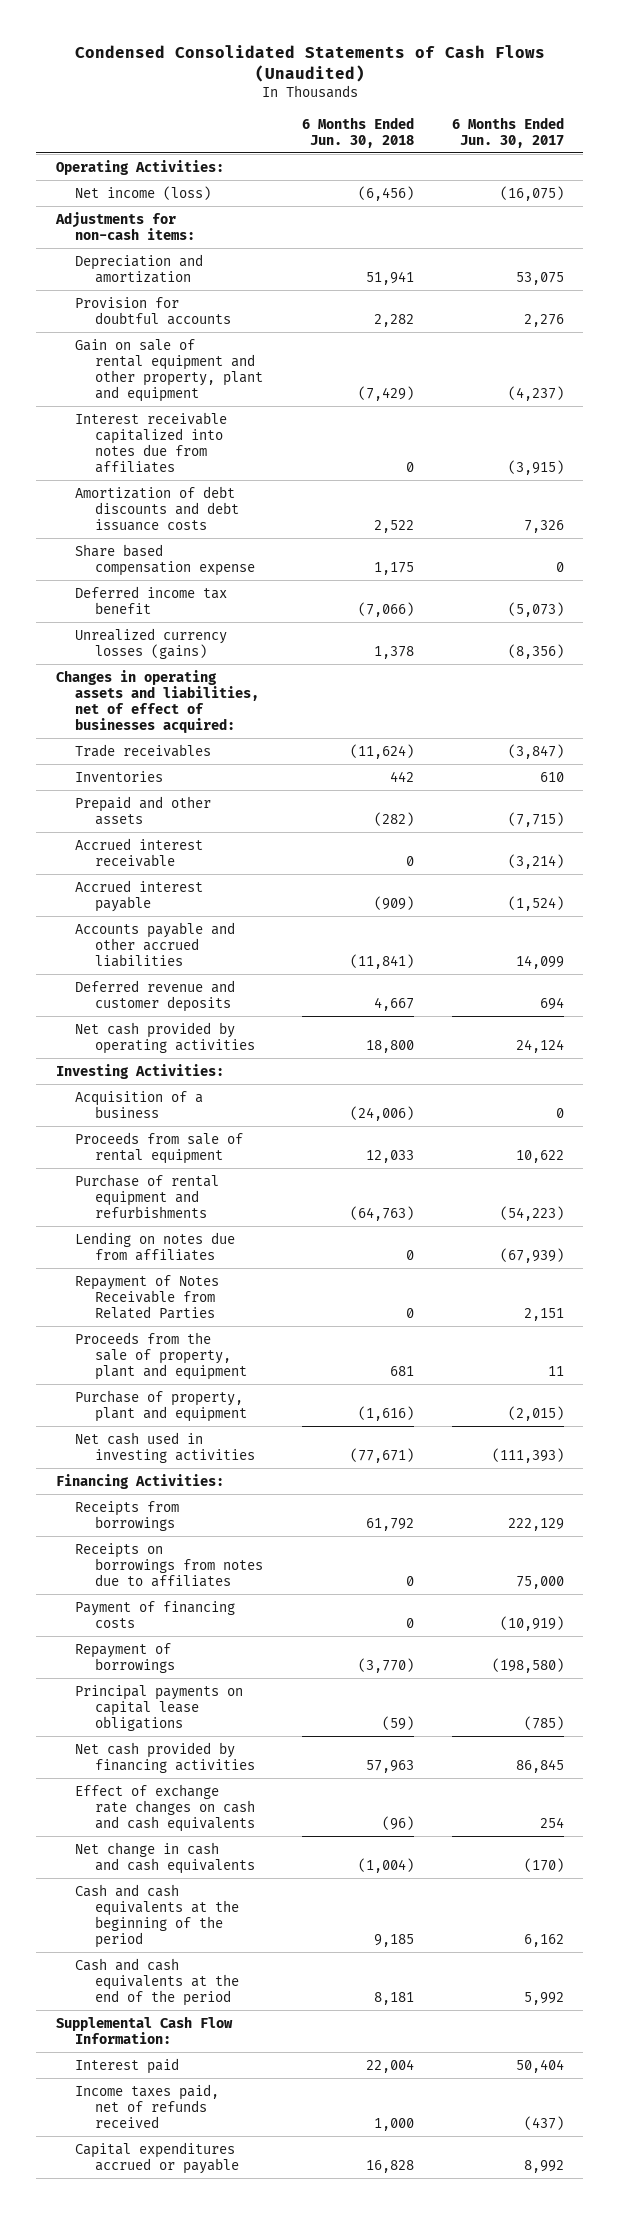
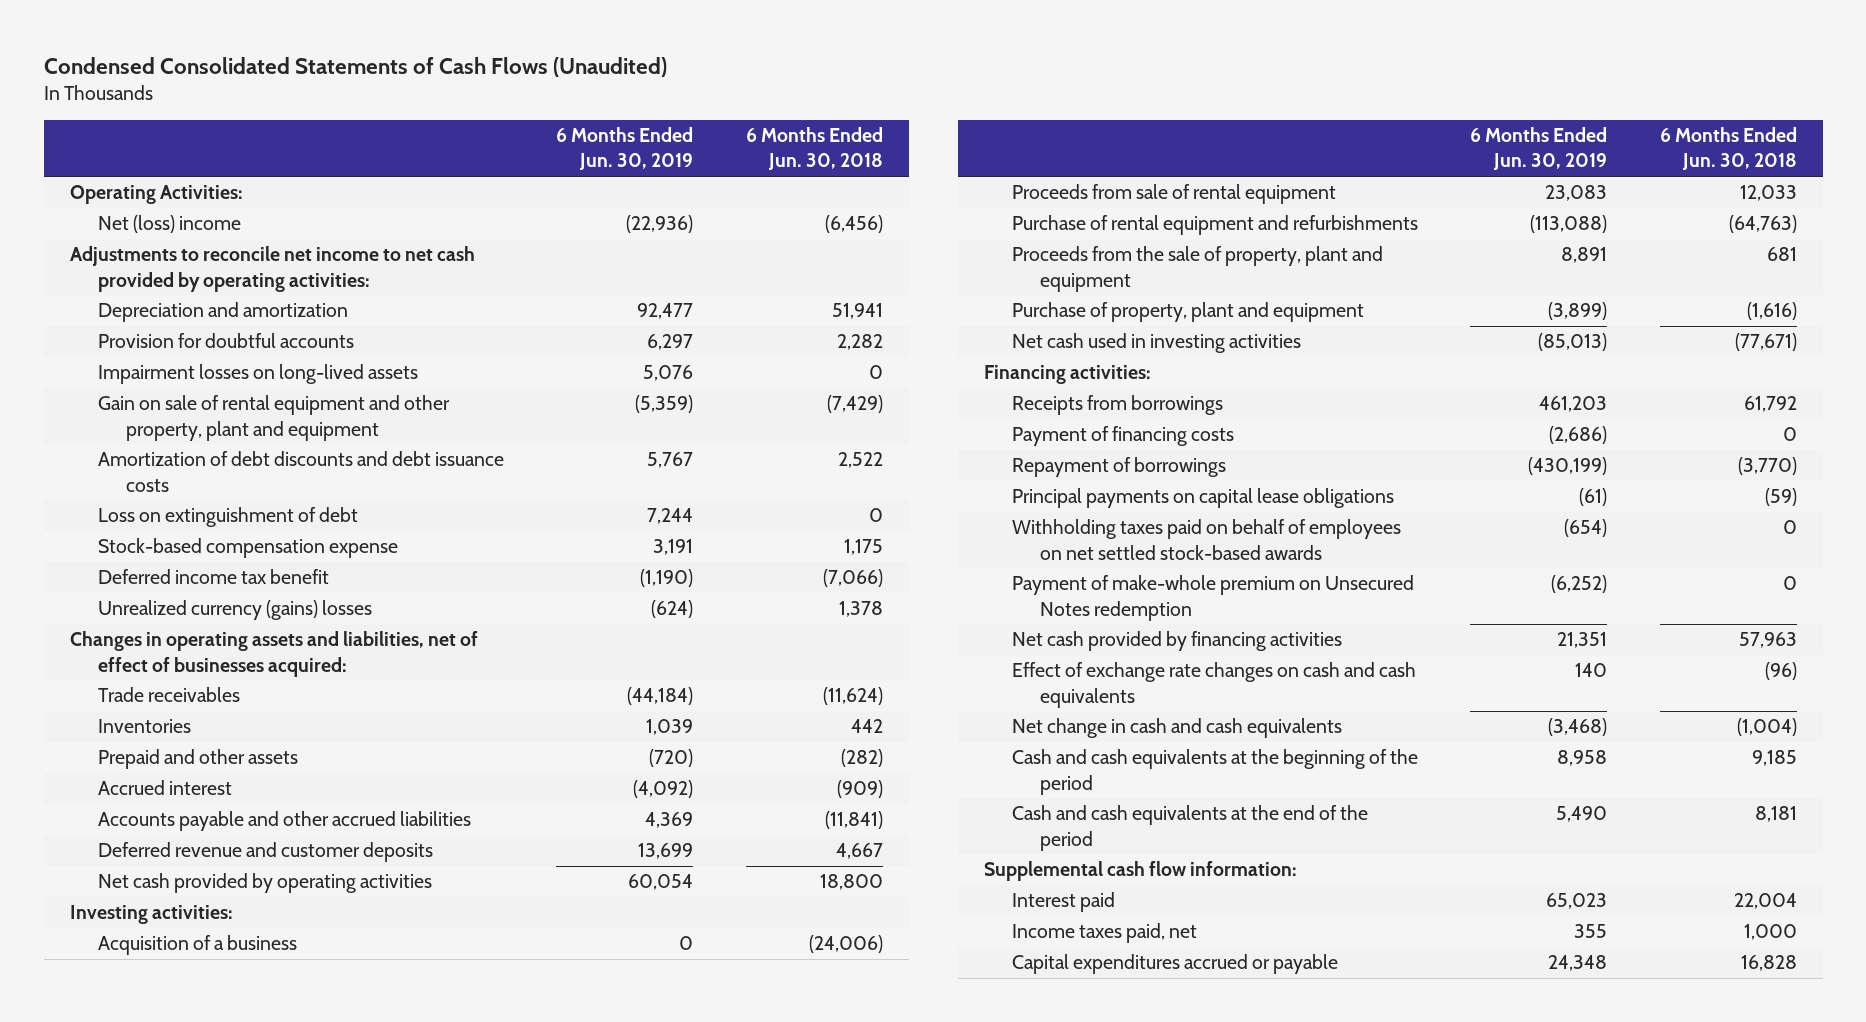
- | 6 Months Ended Jun. 30, 2018 | 6 Months Ended Jun. 30, 2017
+ | 6 Months Ended Jun. 30, 2019 | 6 Months Ended Jun. 30, 2018
- Net income (loss) | (6,456) | (16,075)
- Adjustments for non-cash items:
+ Net (loss) income | (22,936) | (6,456)
+ Adjustments to reconcile net income to net cash provided by operating activities:
+ Impairment losses on long-lived assets | 5,076 | 0
- Interest receivable capitalized into notes due from affiliates | 0 | (3,915)
- Share based compensation expense | 1,175 | 0
+ Loss on extinguishment of debt | 7,244 | 0
+ Stock-based compensation expense | 3,191 | 1,175
- Unrealized currency losses (gains) | 1,378 | (8,356)
+ Unrealized currency (gains) losses | (624) | 1,378
- Accrued interest receivable | 0 | (3,214)
- Accrued interest payable | (909) | (1,524)
+ Accrued interest | (4,092) | (909)
- Investing Activities:
+ Investing activities:
- Lending on notes due from affiliates | 0 | (67,939)
- Repayment of Notes Receivable from Related Parties | 0 | 2,151
- Financing Activities:
+ Financing activities:
- Receipts on borrowings from notes due to affiliates | 0 | 75,000
+ Withholding taxes paid on behalf of employees on net settled stock-based awards | (654) | 0
+ Payment of make-whole premium on Unsecured Notes redemption | (6,252) | 0
- Supplemental Cash Flow Information:
+ Supplemental cash flow information:
- Income taxes paid, net of refunds received | 1,000 | (437)
+ Income taxes paid, net | 355 | 1,000

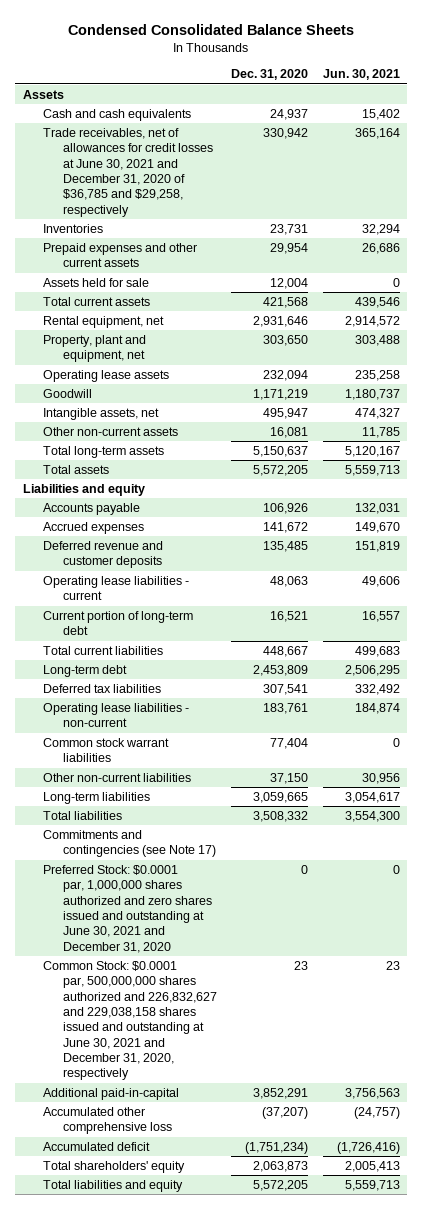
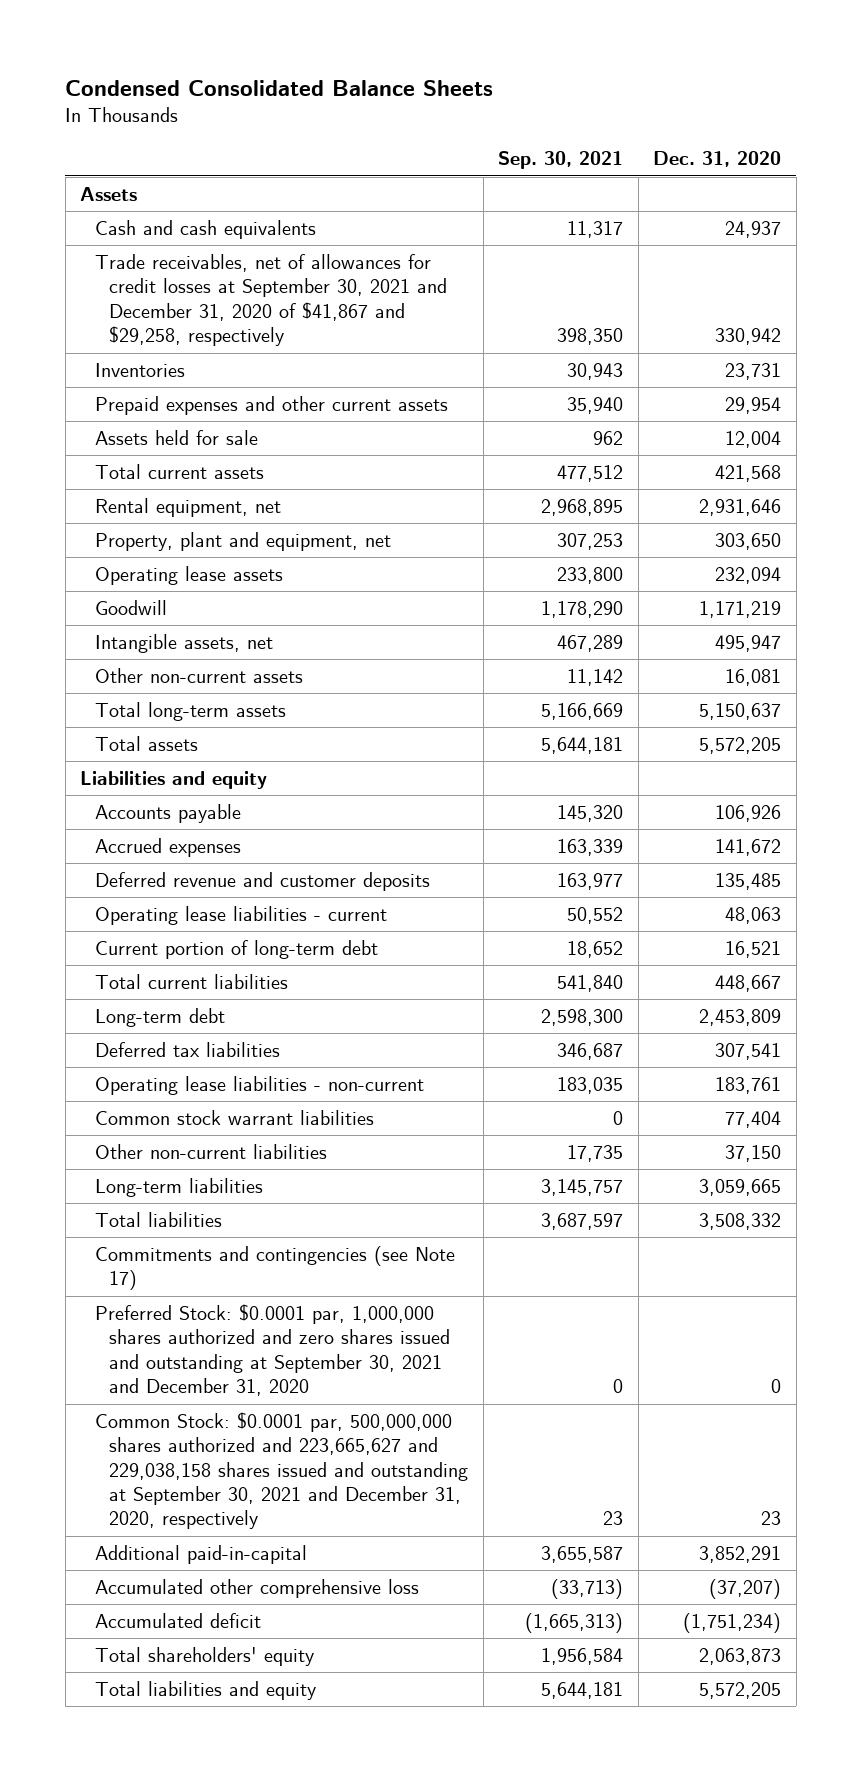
- | Dec. 31, 2020 | Jun. 30, 2021
+ | Sep. 30, 2021 | Dec. 31, 2020
- Trade receivables, net of allowances for credit losses at June 30, 2021 and December 31, 2020 of $36,785 and $29,258, respectively | 330,942 | 365,164
+ Trade receivables, net of allowances for credit losses at September 30, 2021 and December 31, 2020 of $41,867 and $29,258, respectively | 398,350 | 330,942
- Preferred Stock: $0.0001 par, 1,000,000 shares authorized and zero shares issued and outstanding at June 30, 2021 and December 31, 2020 | 0 | 0
- Common Stock: $0.0001 par, 500,000,000 shares authorized and 226,832,627 and 229,038,158 shares issued and outstanding at June 30, 2021 and December 31, 2020, respectively | 23 | 23
+ Preferred Stock: $0.0001 par, 1,000,000 shares authorized and zero shares issued and outstanding at September 30, 2021 and December 31, 2020 | 0 | 0
+ Common Stock: $0.0001 par, 500,000,000 shares authorized and 223,665,627 and 229,038,158 shares issued and outstanding at September 30, 2021 and December 31, 2020, respectively | 23 | 23

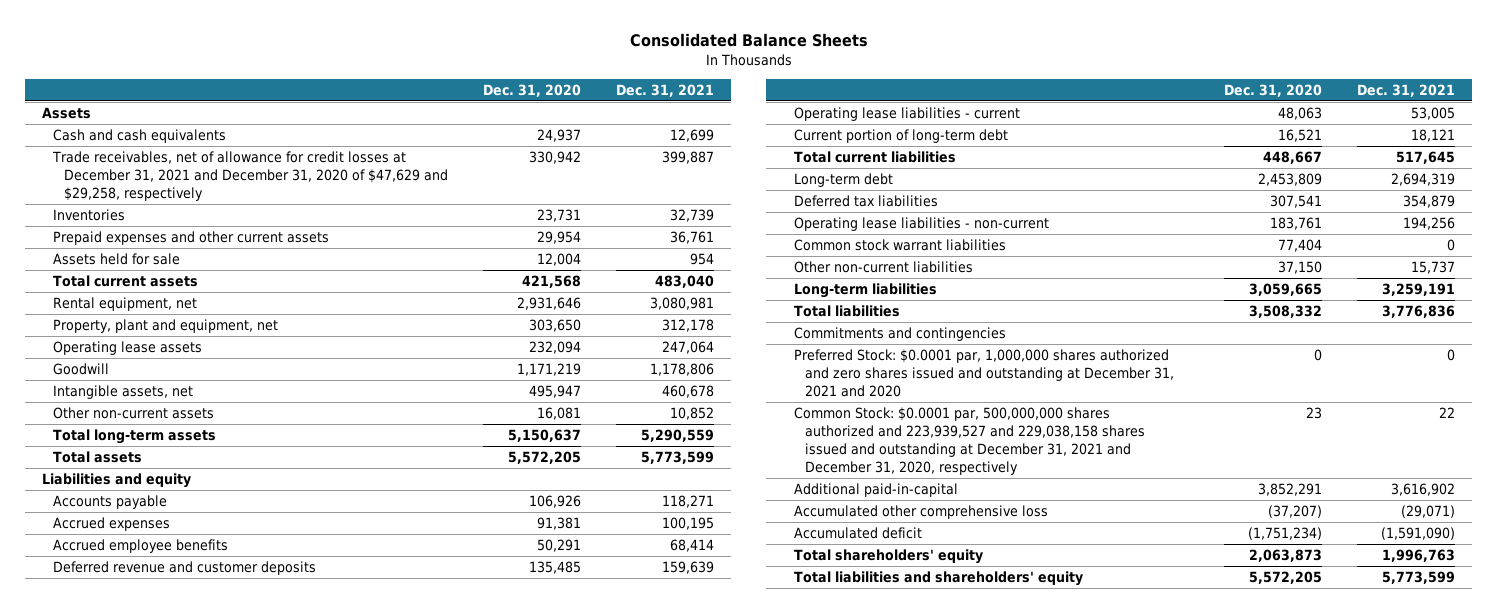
- Condensed Consolidated Balance Sheets
+ Consolidated Balance Sheets
- | Sep. 30, 2021 | Dec. 31, 2020
+ | Dec. 31, 2020 | Dec. 31, 2021
- Trade receivables, net of allowances for credit losses at September 30, 2021 and December 31, 2020 of $41,867 and $29,258, respectively | 398,350 | 330,942
+ Trade receivables, net of allowance for credit losses at December 31, 2021 and December 31, 2020 of $47,629 and $29,258, respectively | 330,942 | 399,887
- Accrued expenses | 163,339 | 141,672
+ Accrued expenses | 91,381 | 100,195
+ Accrued employee benefits | 50,291 | 68,414
- Commitments and contingencies (see Note 17)
- Preferred Stock: $0.0001 par, 1,000,000 shares authorized and zero shares issued and outstanding at September 30, 2021 and December 31, 2020 | 0 | 0
- Common Stock: $0.0001 par, 500,000,000 shares authorized and 223,665,627 and 229,038,158 shares issued and outstanding at September 30, 2021 and December 31, 2020, respectively | 23 | 23
+ Commitments and contingencies
+ Preferred Stock: $0.0001 par, 1,000,000 shares authorized and zero shares issued and outstanding at December 31, 2021 and 2020 | 0 | 0
+ Common Stock: $0.0001 par, 500,000,000 shares authorized and 223,939,527 and 229,038,158 shares issued and outstanding at December 31, 2021 and December 31, 2020, respectively | 23 | 22
- Total liabilities and equity | 5,644,181 | 5,572,205
+ Total liabilities and shareholders' equity | 5,572,205 | 5,773,599

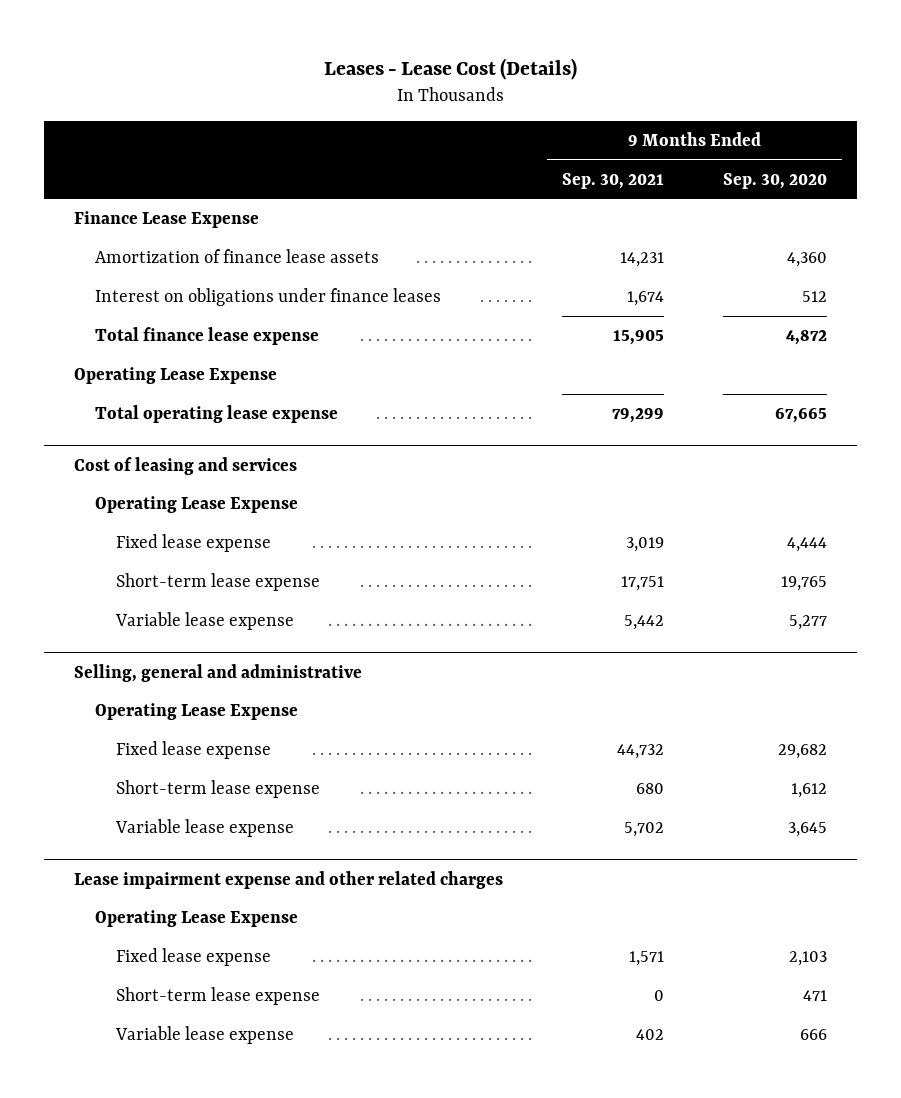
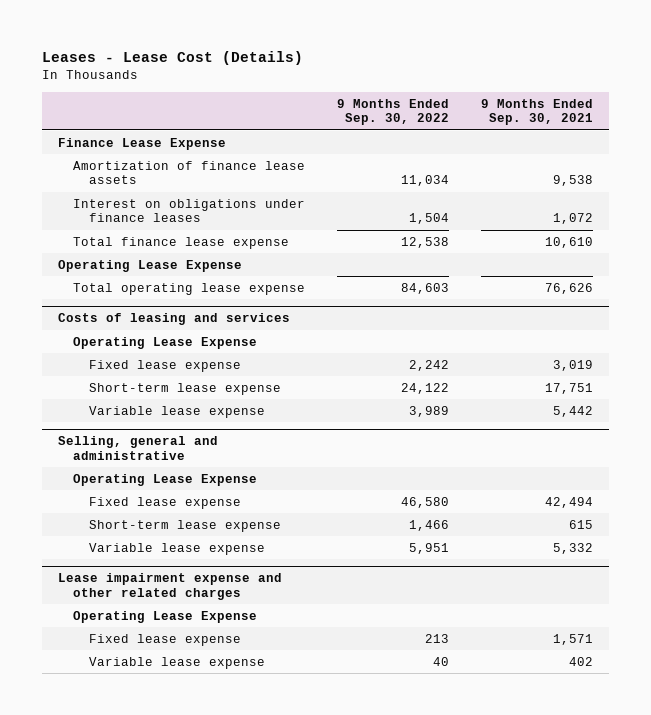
- | 9 Months Ended Sep. 30, 2021 | 9 Months Ended Sep. 30, 2020
+ | 9 Months Ended Sep. 30, 2022 | 9 Months Ended Sep. 30, 2021
- Amortization of finance lease assets | 14,231 | 4,360
- Interest on obligations under finance leases | 1,674 | 512
- Total finance lease expense | 15,905 | 4,872
+ Amortization of finance lease assets | 11,034 | 9,538
+ Interest on obligations under finance leases | 1,504 | 1,072
+ Total finance lease expense | 12,538 | 10,610
- Total operating lease expense | 79,299 | 67,665
- Cost of leasing and services
+ Total operating lease expense | 84,603 | 76,626
+ Costs of leasing and services
@ Selling, general and administrative
- Fixed lease expense | 44,732 | 29,682
- Short-term lease expense | 680 | 1,612
- Variable lease expense | 5,702 | 3,645
+ Fixed lease expense | 46,580 | 42,494
+ Short-term lease expense | 1,466 | 615
+ Variable lease expense | 5,951 | 5,332
@ Lease impairment expense and other related charges
- Short-term lease expense | 0 | 471

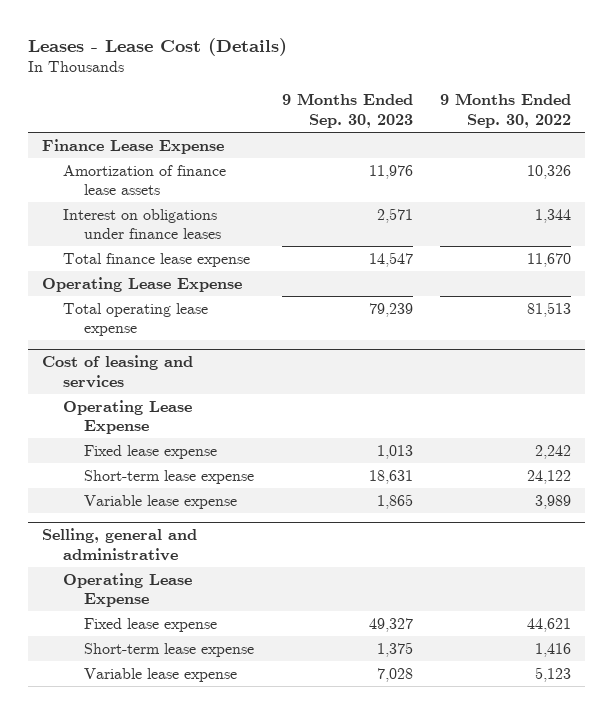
- | 9 Months Ended Sep. 30, 2022 | 9 Months Ended Sep. 30, 2021
+ | 9 Months Ended Sep. 30, 2023 | 9 Months Ended Sep. 30, 2022
- Amortization of finance lease assets | 11,034 | 9,538
- Interest on obligations under finance leases | 1,504 | 1,072
- Total finance lease expense | 12,538 | 10,610
+ Amortization of finance lease assets | 11,976 | 10,326
+ Interest on obligations under finance leases | 2,571 | 1,344
+ Total finance lease expense | 14,547 | 11,670
- Total operating lease expense | 84,603 | 76,626
- Costs of leasing and services
+ Total operating lease expense | 79,239 | 81,513
+ Cost of leasing and services
@ Selling, general and administrative
- Fixed lease expense | 46,580 | 42,494
- Short-term lease expense | 1,466 | 615
- Variable lease expense | 5,951 | 5,332
- Lease impairment expense and other related charges
- Operating Lease Expense
- Fixed lease expense | 213 | 1,571
- Variable lease expense | 40 | 402
@ Selling, general and administrative
+ Fixed lease expense | 49,327 | 44,621
+ Short-term lease expense | 1,375 | 1,416
+ Variable lease expense | 7,028 | 5,123

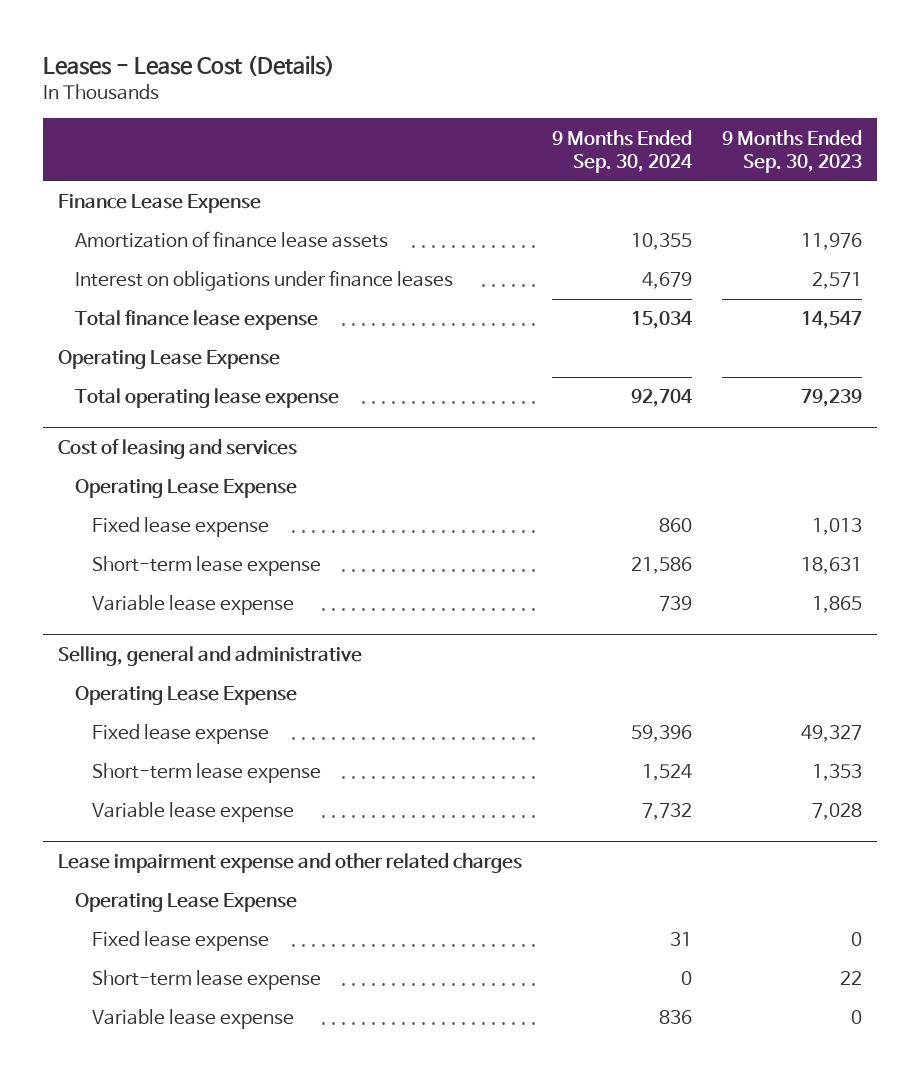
- | 9 Months Ended Sep. 30, 2023 | 9 Months Ended Sep. 30, 2022
+ | 9 Months Ended Sep. 30, 2024 | 9 Months Ended Sep. 30, 2023
@ Selling, general and administrative
- Short-term lease expense | 1,375 | 1,416
+ Short-term lease expense | 1,524 | 1,353
+ Lease impairment expense and other related charges
+ Operating Lease Expense
+ Fixed lease expense | 31 | 0
+ Short-term lease expense | 0 | 22
+ Variable lease expense | 836 | 0

